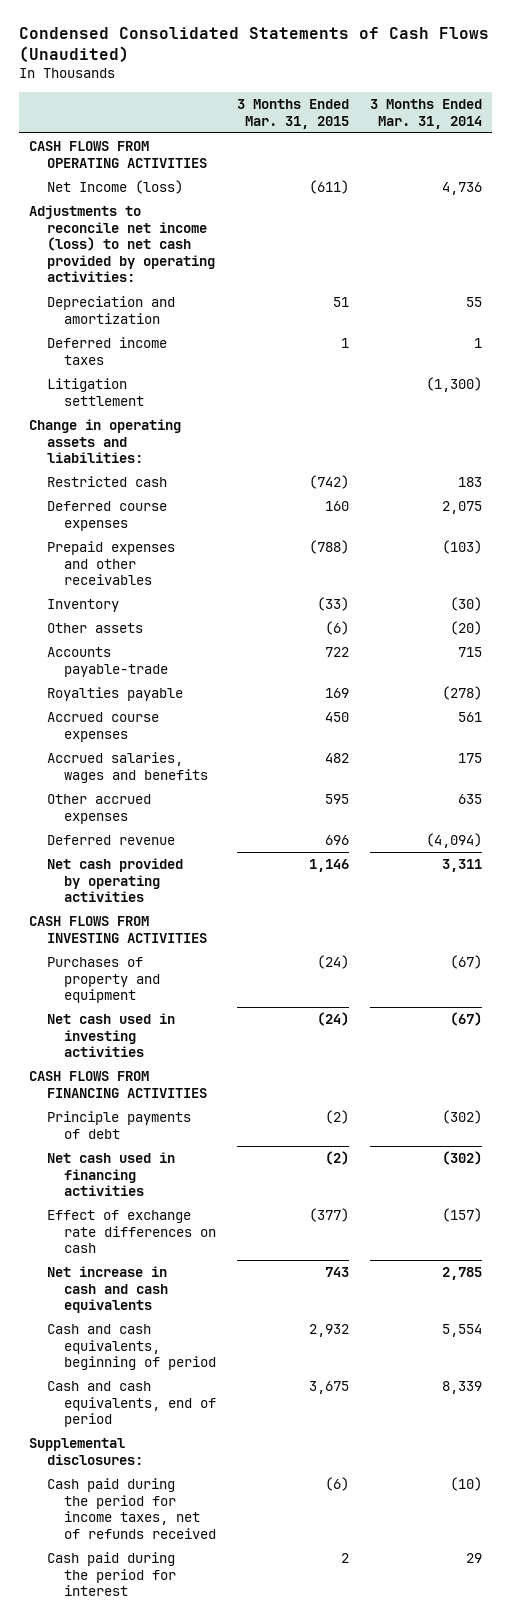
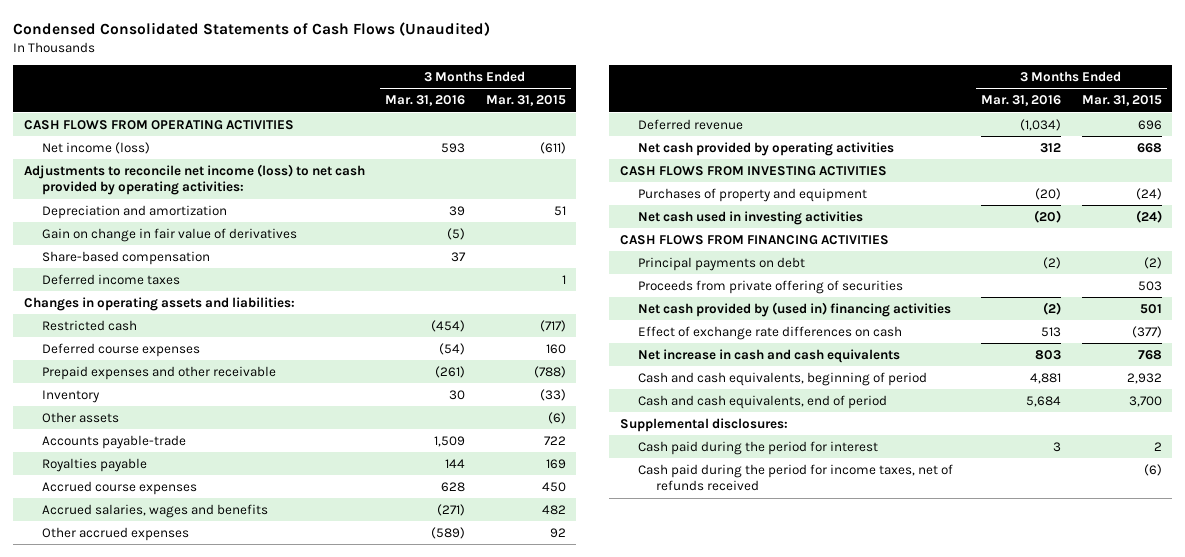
- | 3 Months Ended Mar. 31, 2015 | 3 Months Ended Mar. 31, 2014
+ | 3 Months Ended Mar. 31, 2016 | 3 Months Ended Mar. 31, 2015
- Net Income (loss) | (611) | 4,736
+ Net income (loss) | 593 | (611)
+ Gain on change in fair value of derivatives | (5) |
+ Share-based compensation | 37 |
- Litigation settlement | | (1,300)
- Change in operating assets and liabilities:
- Restricted cash | (742) | 183
+ Changes in operating assets and liabilities:
+ Restricted cash | (454) | (717)
- Prepaid expenses and other receivables | (788) | (103)
+ Prepaid expenses and other receivable | (261) | (788)
- Other accrued expenses | 595 | 635
+ Other accrued expenses | (589) | 92
- Net cash provided by operating activities | 1,146 | 3,311
+ Net cash provided by operating activities | 312 | 668
- Principle payments of debt | (2) | (302)
- Net cash used in financing activities | (2) | (302)
+ Principal payments on debt | (2) | (2)
+ Proceeds from private offering of securities | | 503
+ Net cash provided by (used in) financing activities | (2) | 501
- Net increase in cash and cash equivalents | 743 | 2,785
+ Net increase in cash and cash equivalents | 803 | 768
- Cash and cash equivalents, end of period | 3,675 | 8,339
+ Cash and cash equivalents, end of period | 5,684 | 3,700
moved down: Cash paid during the period for income taxes, net of refunds received | | (6)

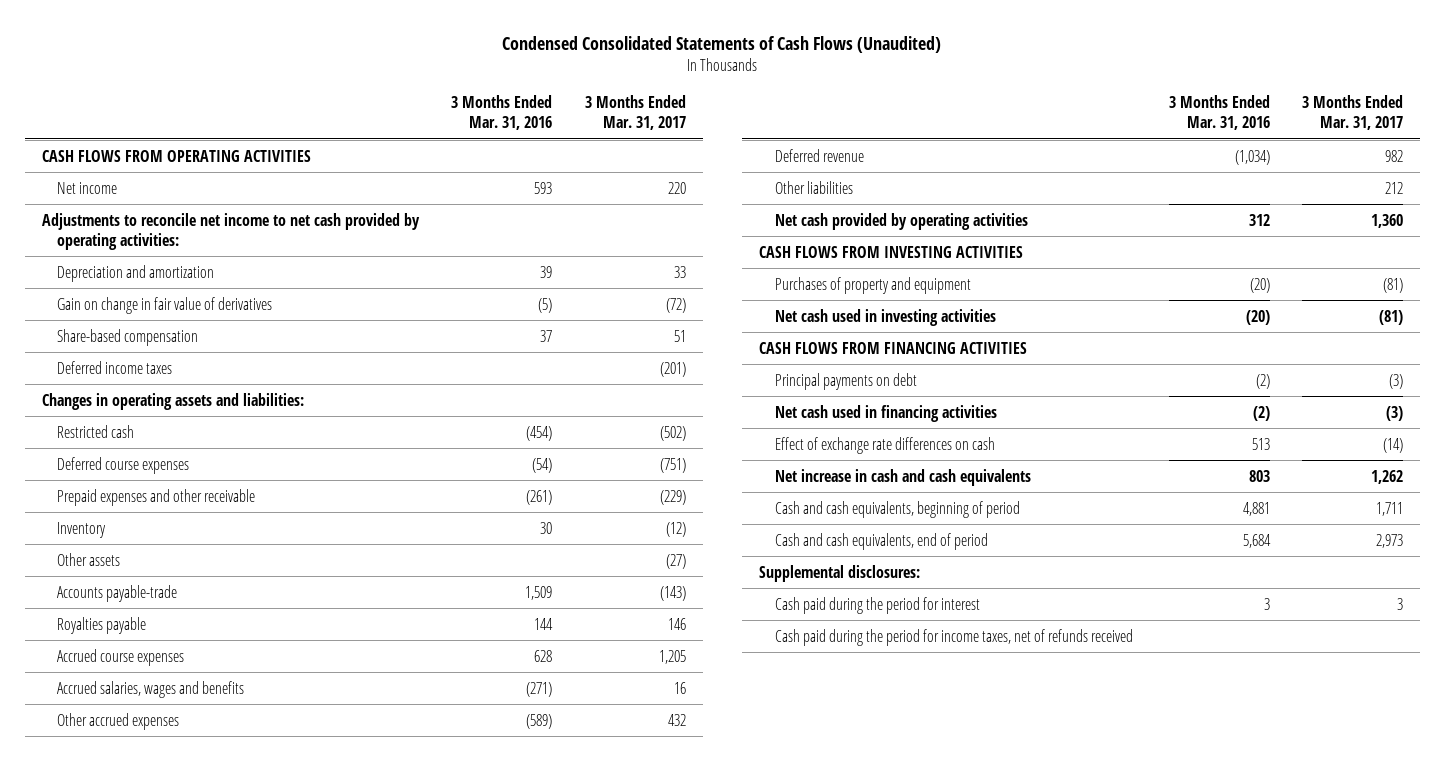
- | 3 Months Ended Mar. 31, 2016 | 3 Months Ended Mar. 31, 2015
+ | 3 Months Ended Mar. 31, 2016 | 3 Months Ended Mar. 31, 2017
- Net income (loss) | 593 | (611)
- Adjustments to reconcile net income (loss) to net cash provided by operating activities:
+ Net income | 593 | 220
+ Adjustments to reconcile net income to net cash provided by operating activities:
+ Other liabilities | | 212
- Proceeds from private offering of securities | | 503
- Net cash provided by (used in) financing activities | (2) | 501
+ Net cash used in financing activities | (2) | (3)

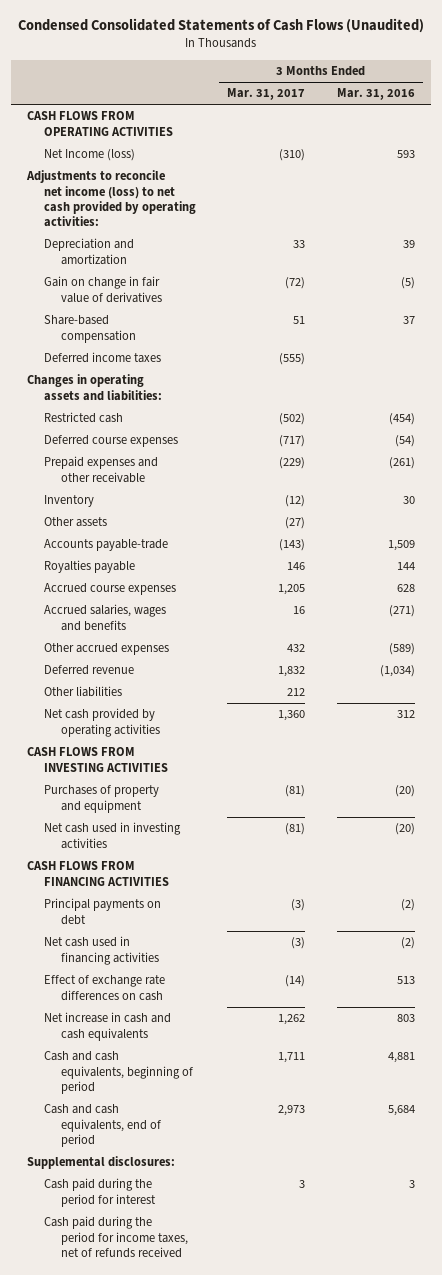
- | 3 Months Ended Mar. 31, 2016 | 3 Months Ended Mar. 31, 2017
+ | 3 Months Ended Mar. 31, 2017 | 3 Months Ended Mar. 31, 2016
- Net income | 593 | 220
- Adjustments to reconcile net income to net cash provided by operating activities:
+ Net Income (loss) | (310) | 593
+ Adjustments to reconcile net income (loss) to net cash provided by operating activities:
- Deferred income taxes | | (201)
+ Deferred income taxes | (555) |
- Deferred course expenses | (54) | (751)
+ Deferred course expenses | (717) | (54)
- Deferred revenue | (1,034) | 982
+ Deferred revenue | 1,832 | (1,034)

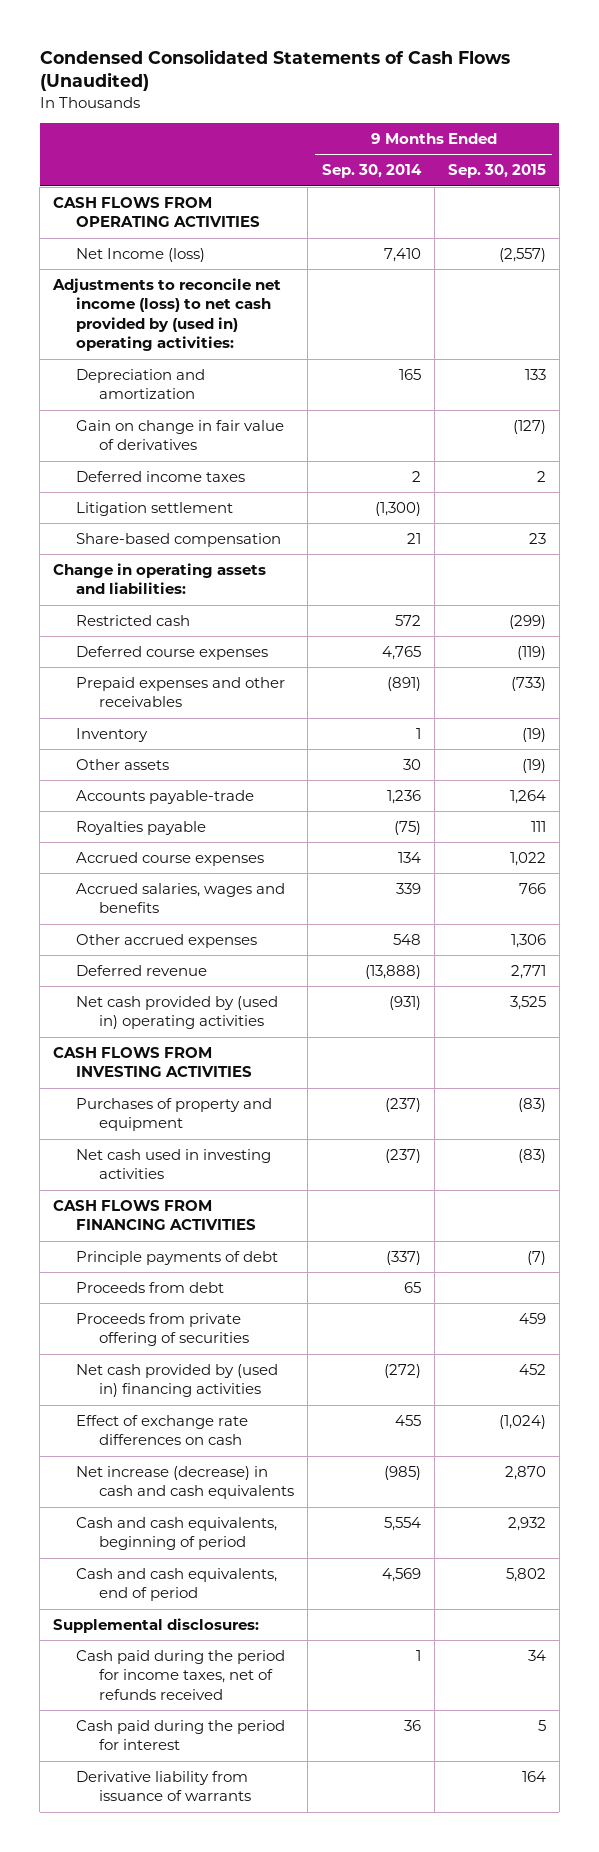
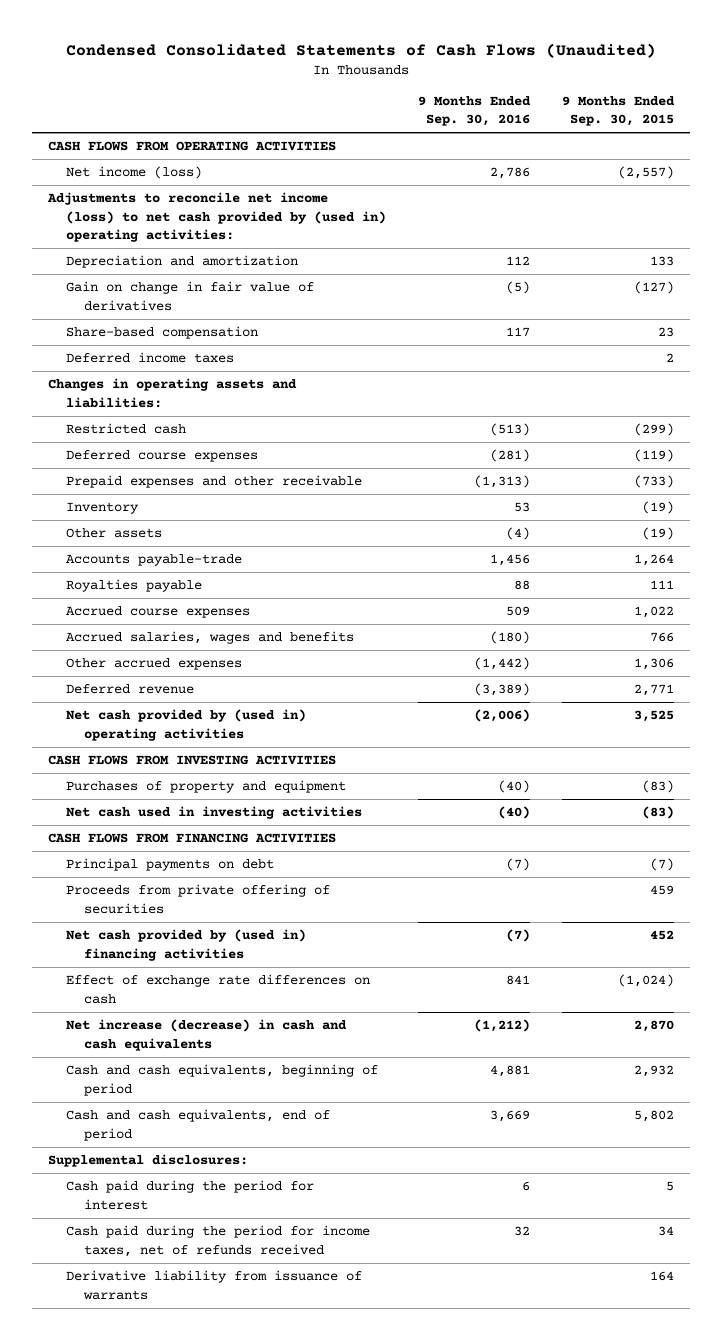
- | 9 Months Ended Sep. 30, 2014 | 9 Months Ended Sep. 30, 2015
+ | 9 Months Ended Sep. 30, 2016 | 9 Months Ended Sep. 30, 2015
- Net Income (loss) | 7,410 | (2,557)
+ Net income (loss) | 2,786 | (2,557)
- Litigation settlement | (1,300) |
- Change in operating assets and liabilities:
moved down: Deferred income taxes | | 2
+ Changes in operating assets and liabilities:
- Prepaid expenses and other receivables | (891) | (733)
+ Prepaid expenses and other receivable | (1,313) | (733)
- Principle payments of debt | (337) | (7)
- Proceeds from debt | 65 |
+ Principal payments on debt | (7) | (7)
moved down: Cash paid during the period for income taxes, net of refunds received | 32 | 34

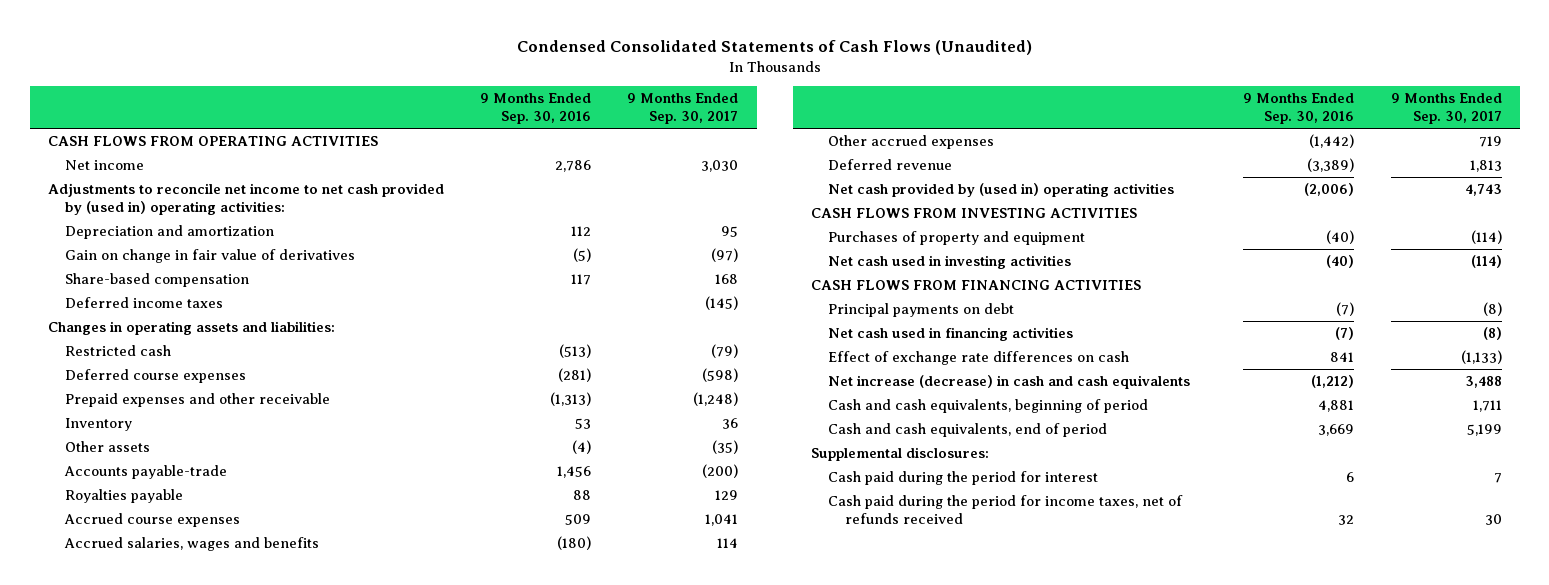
- | 9 Months Ended Sep. 30, 2016 | 9 Months Ended Sep. 30, 2015
+ | 9 Months Ended Sep. 30, 2016 | 9 Months Ended Sep. 30, 2017
- Net income (loss) | 2,786 | (2,557)
- Adjustments to reconcile net income (loss) to net cash provided by (used in) operating activities:
+ Net income | 2,786 | 3,030
+ Adjustments to reconcile net income to net cash provided by (used in) operating activities:
- Proceeds from private offering of securities | | 459
- Net cash provided by (used in) financing activities | (7) | 452
+ Net cash used in financing activities | (7) | (8)
- Derivative liability from issuance of warrants | | 164

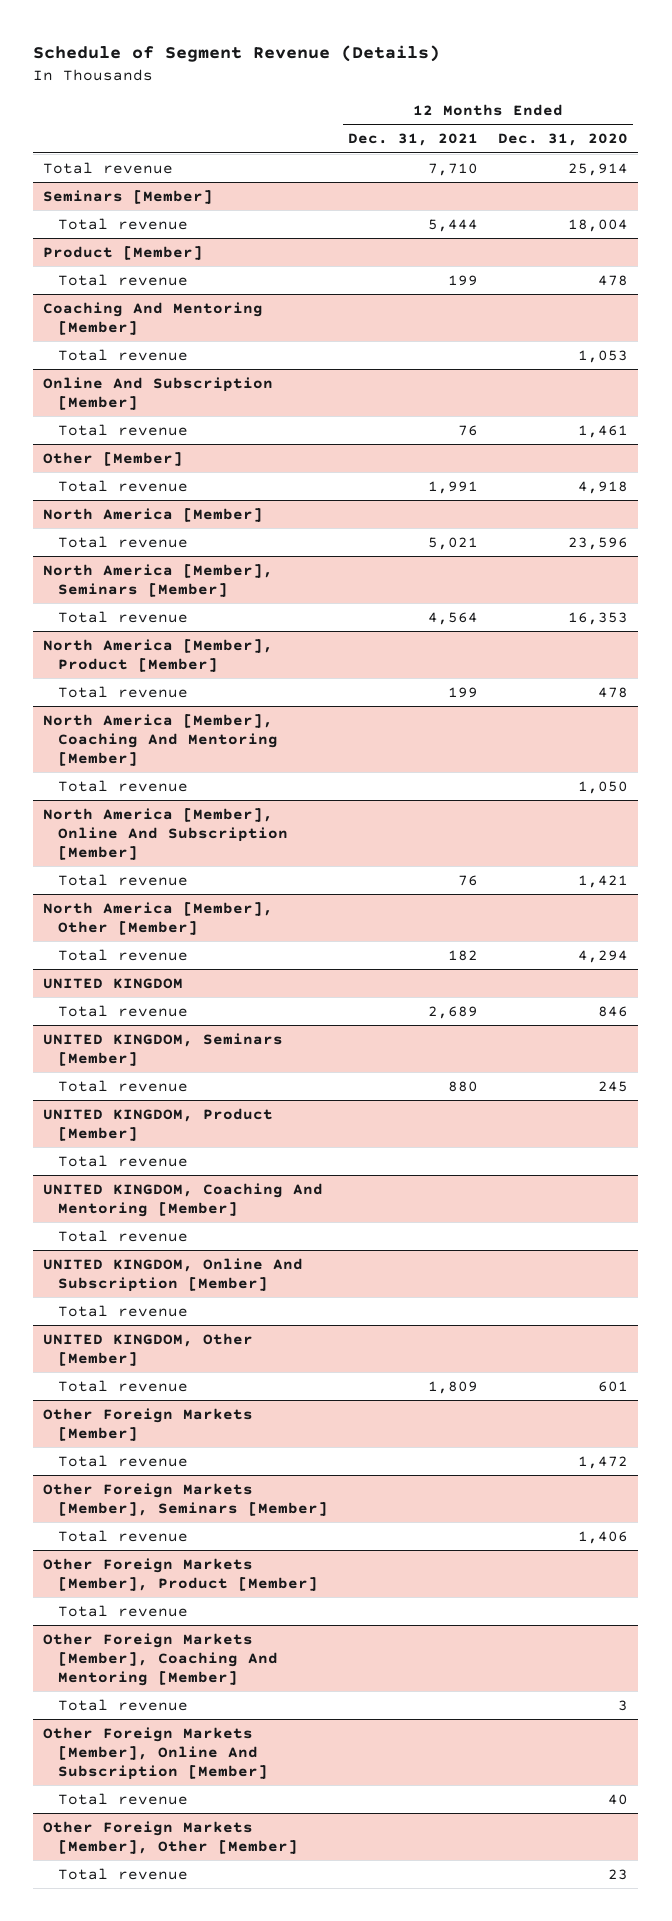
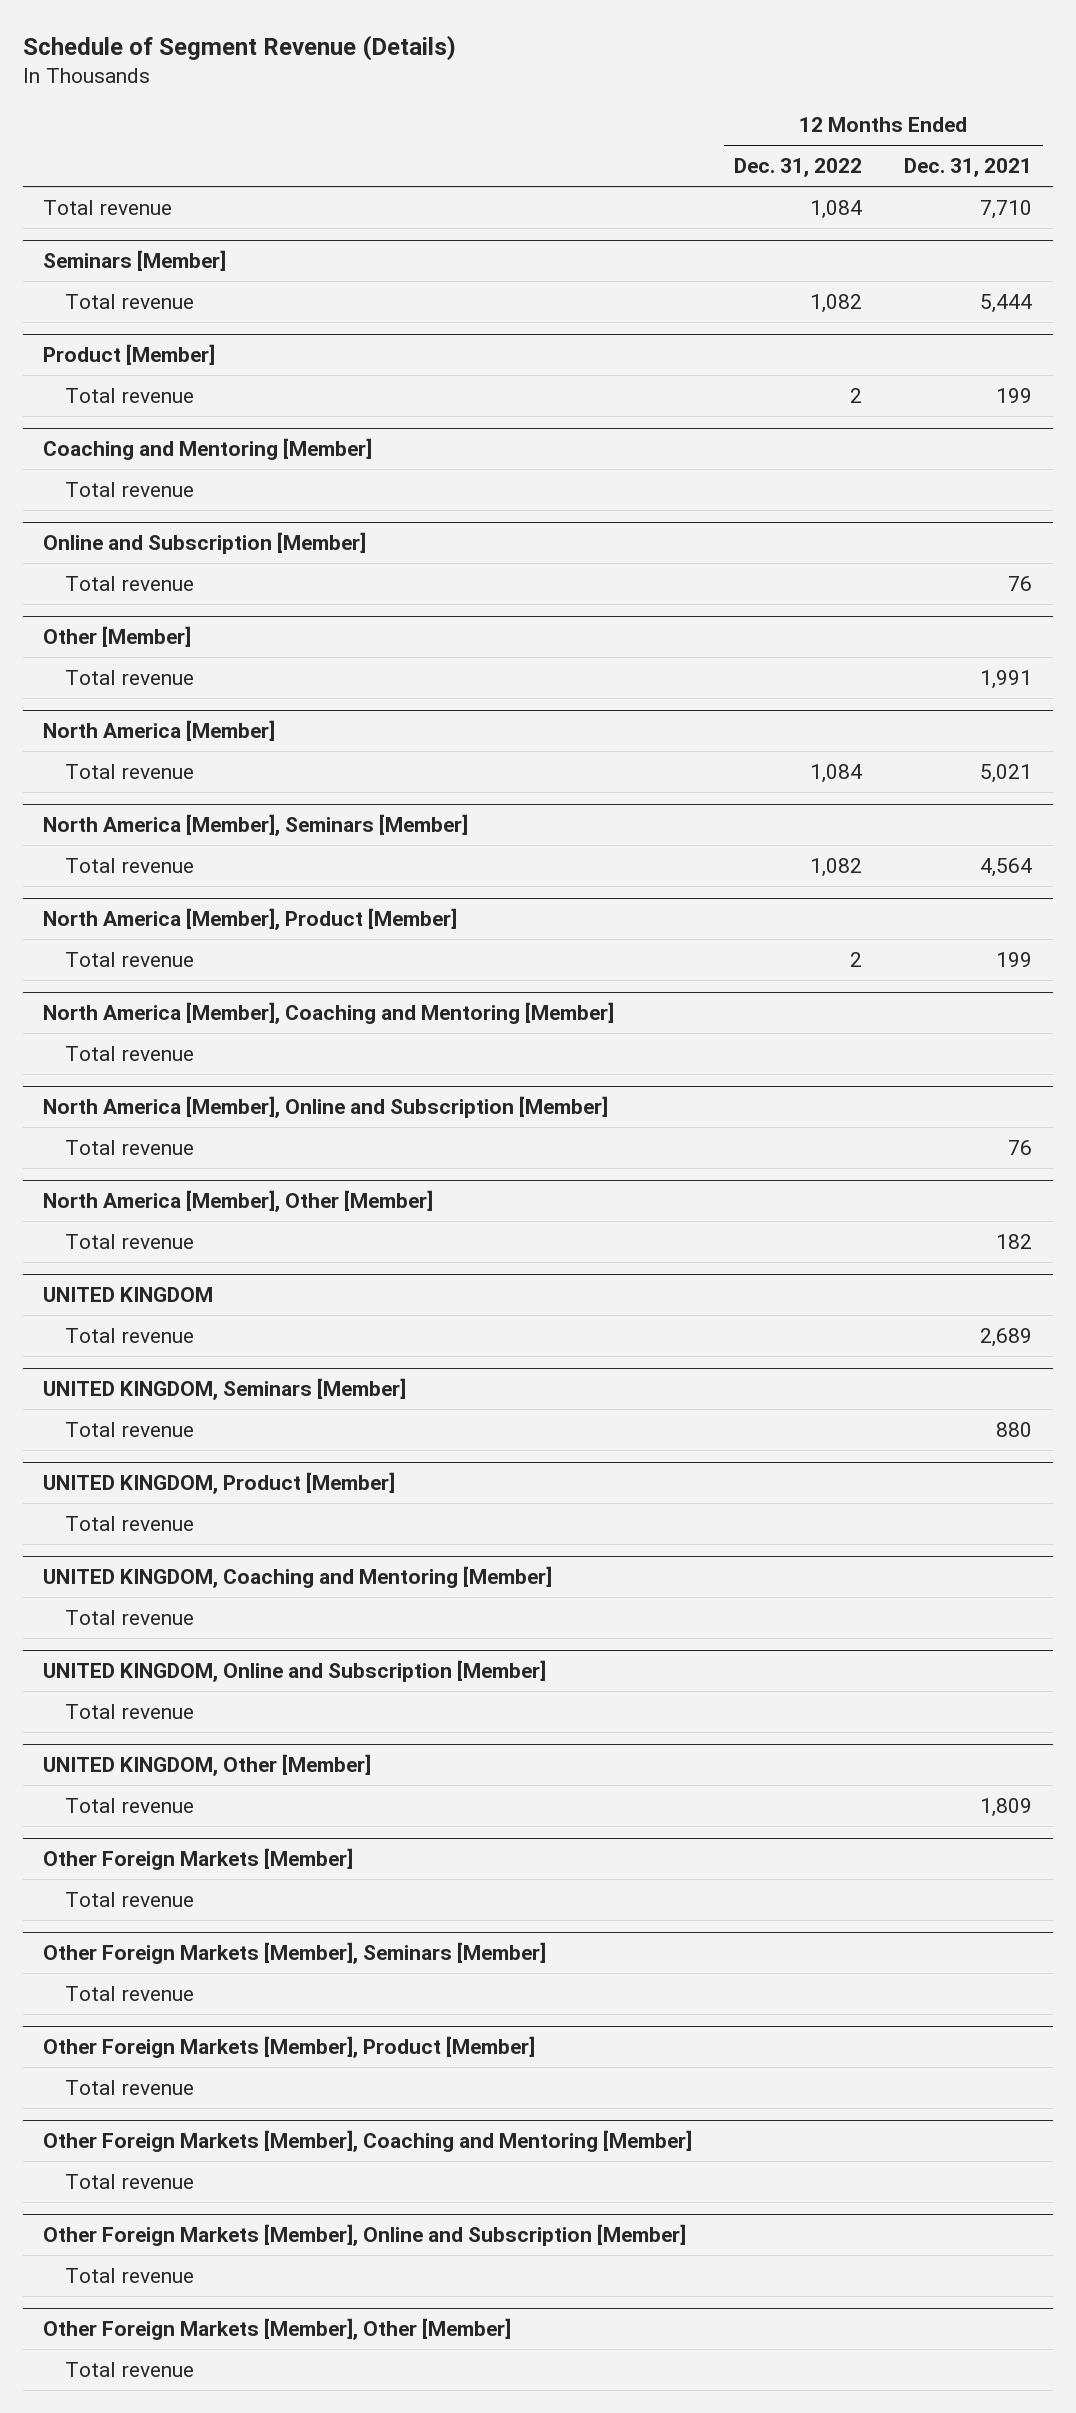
- | 12 Months Ended Dec. 31, 2021 | 12 Months Ended Dec. 31, 2020
+ | 12 Months Ended Dec. 31, 2022 | 12 Months Ended Dec. 31, 2021
- Coaching And Mentoring [Member]
+ Coaching and Mentoring [Member]
- Online And Subscription [Member]
+ Online and Subscription [Member]
- North America [Member], Coaching And Mentoring [Member]
+ North America [Member], Coaching and Mentoring [Member]
- North America [Member], Online And Subscription [Member]
+ North America [Member], Online and Subscription [Member]
- UNITED KINGDOM, Coaching And Mentoring [Member]
+ UNITED KINGDOM, Coaching and Mentoring [Member]
- UNITED KINGDOM, Online And Subscription [Member]
+ UNITED KINGDOM, Online and Subscription [Member]
- Other Foreign Markets [Member], Coaching And Mentoring [Member]
+ Other Foreign Markets [Member], Coaching and Mentoring [Member]
- Other Foreign Markets [Member], Online And Subscription [Member]
+ Other Foreign Markets [Member], Online and Subscription [Member]

